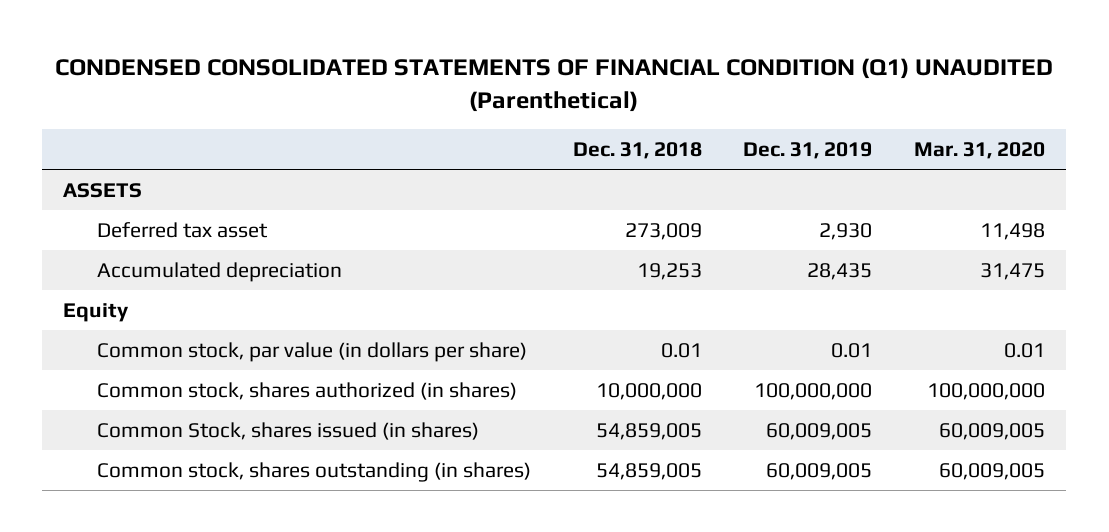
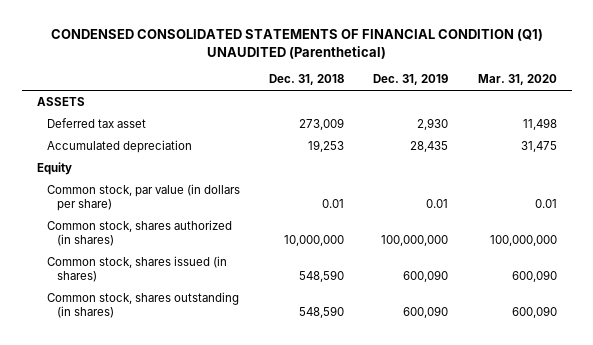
- Common Stock, shares issued (in shares) | 54,859,005 | 60,009,005 | 60,009,005
- Common stock, shares outstanding (in shares) | 54,859,005 | 60,009,005 | 60,009,005
+ Common stock, shares issued (in shares) | 548,590 | 600,090 | 600,090
+ Common stock, shares outstanding (in shares) | 548,590 | 600,090 | 600,090

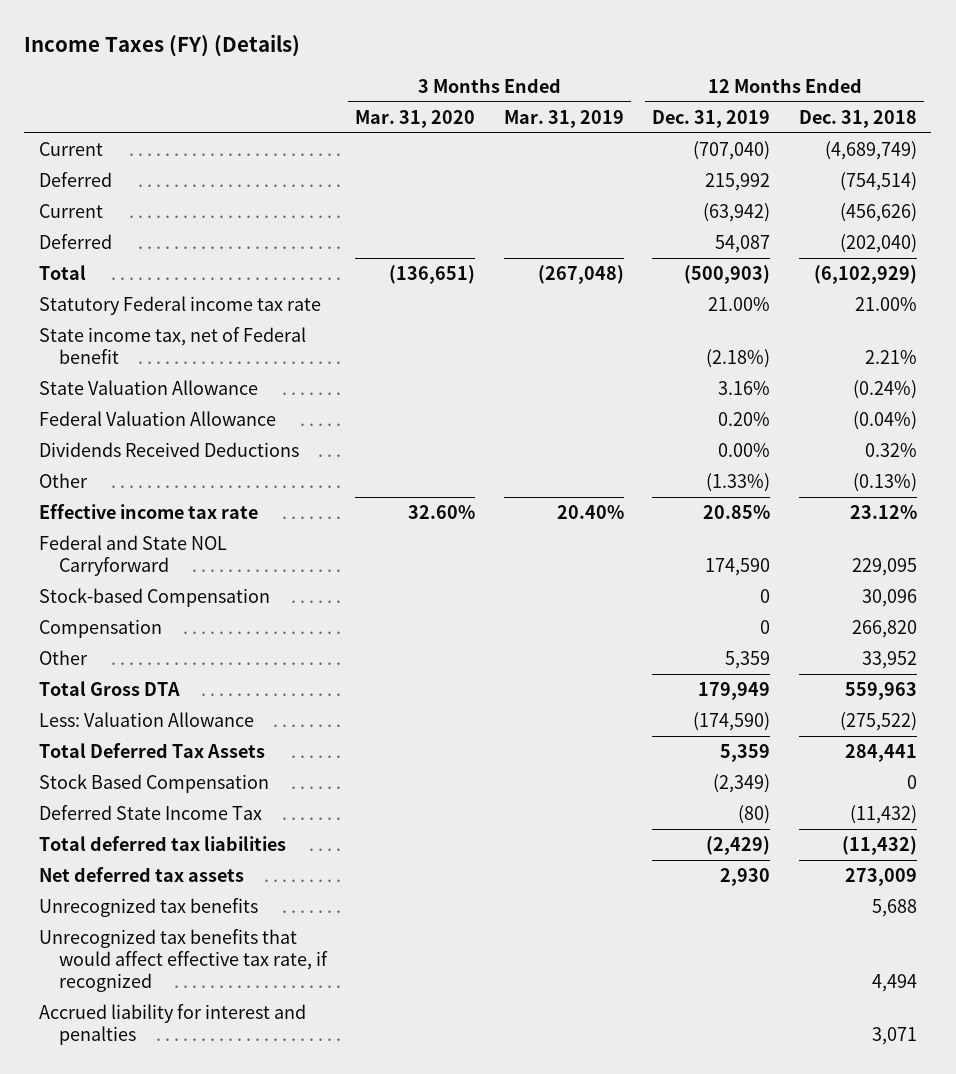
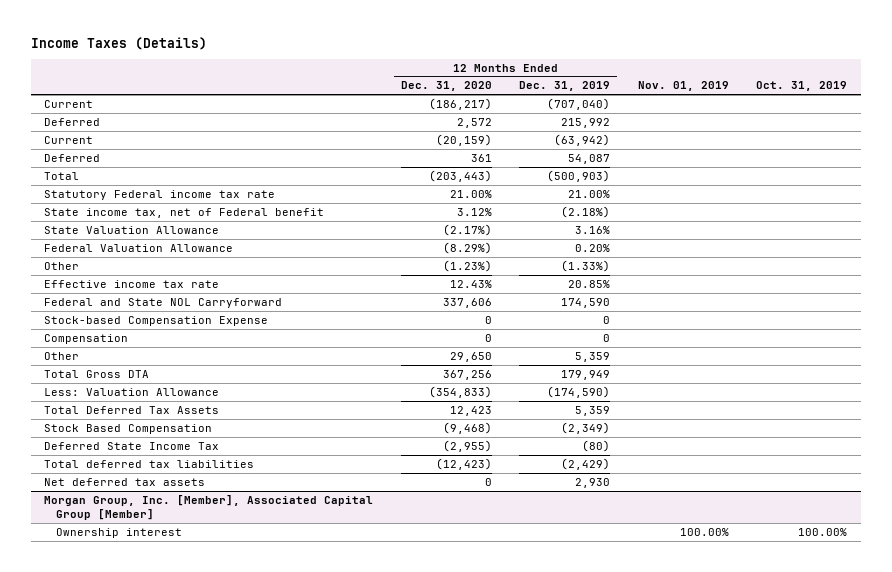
- Income Taxes (FY) (Details)
+ Income Taxes (Details)
- | 3 Months Ended Mar. 31, 2020 | 3 Months Ended Mar. 31, 2019 | 12 Months Ended Dec. 31, 2019 | 12 Months Ended Dec. 31, 2018
+ | 12 Months Ended Dec. 31, 2020 | 12 Months Ended Dec. 31, 2019 | Nov. 01, 2019 | Oct. 31, 2019
- Dividends Received Deductions | | | 0.00% | 0.32%
- Stock-based Compensation | | | 0 | 30,096
+ Stock-based Compensation Expense | 0 | 0 | |
- Unrecognized tax benefits | | | | 5,688
- Unrecognized tax benefits that would affect effective tax rate, if recognized | | | | 4,494
- Accrued liability for interest and penalties | | | | 3,071
+ Morgan Group, Inc. [Member], Associated Capital Group [Member]
+ Ownership interest | | | 100.00% | 100.00%

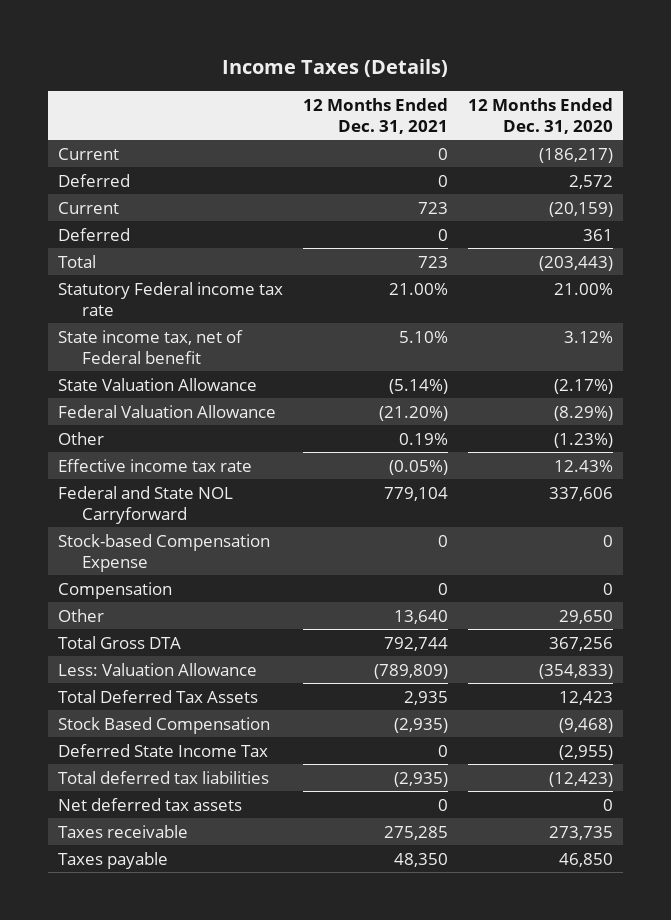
- | 12 Months Ended Dec. 31, 2020 | 12 Months Ended Dec. 31, 2019 | Nov. 01, 2019 | Oct. 31, 2019
+ | 12 Months Ended Dec. 31, 2021 | 12 Months Ended Dec. 31, 2020
- Morgan Group, Inc. [Member], Associated Capital Group [Member]
- Ownership interest | | | 100.00% | 100.00%
+ Taxes receivable | 275,285 | 273,735
+ Taxes payable | 48,350 | 46,850

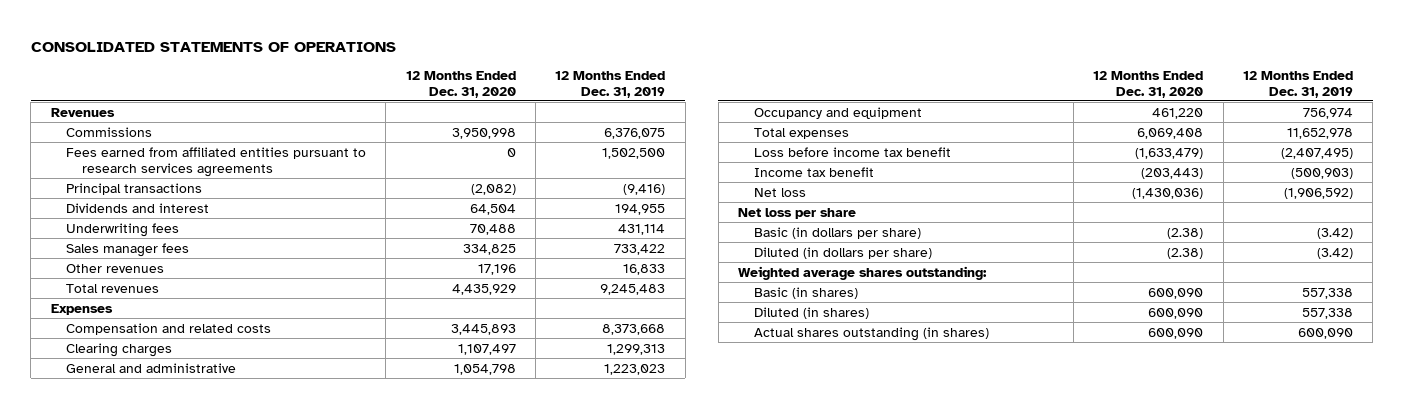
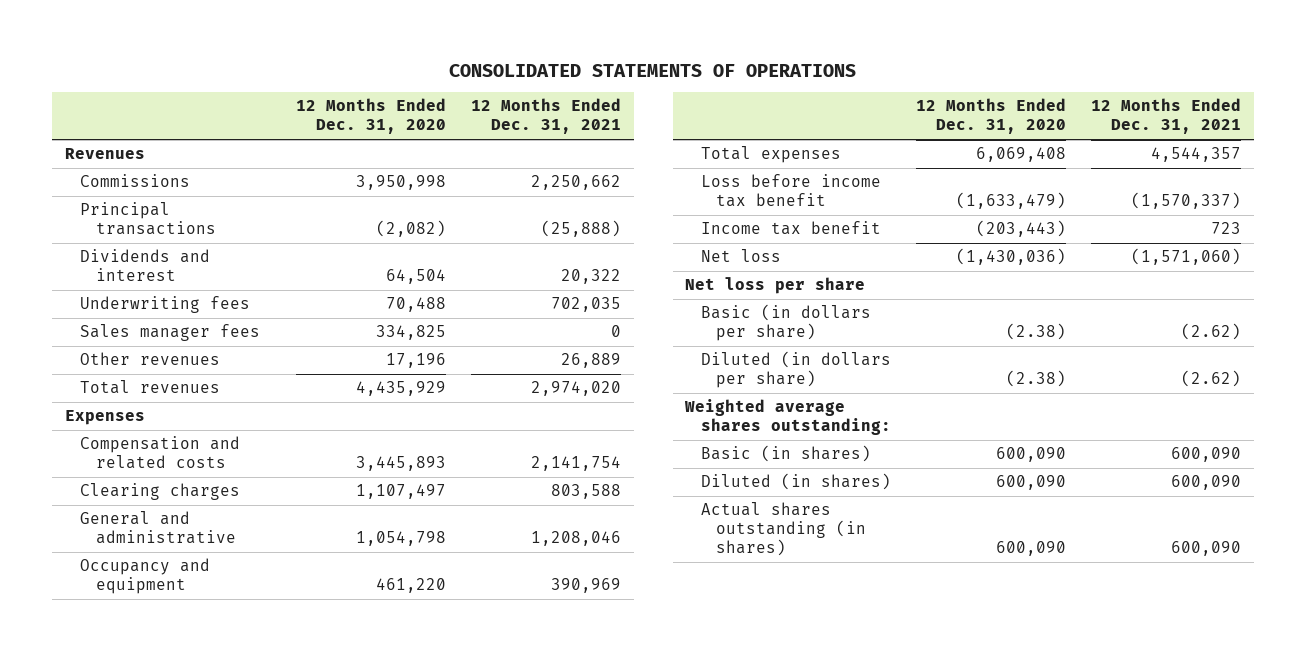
- | 12 Months Ended Dec. 31, 2020 | 12 Months Ended Dec. 31, 2019
+ | 12 Months Ended Dec. 31, 2020 | 12 Months Ended Dec. 31, 2021
- Fees earned from affiliated entities pursuant to research services agreements | 0 | 1,502,500

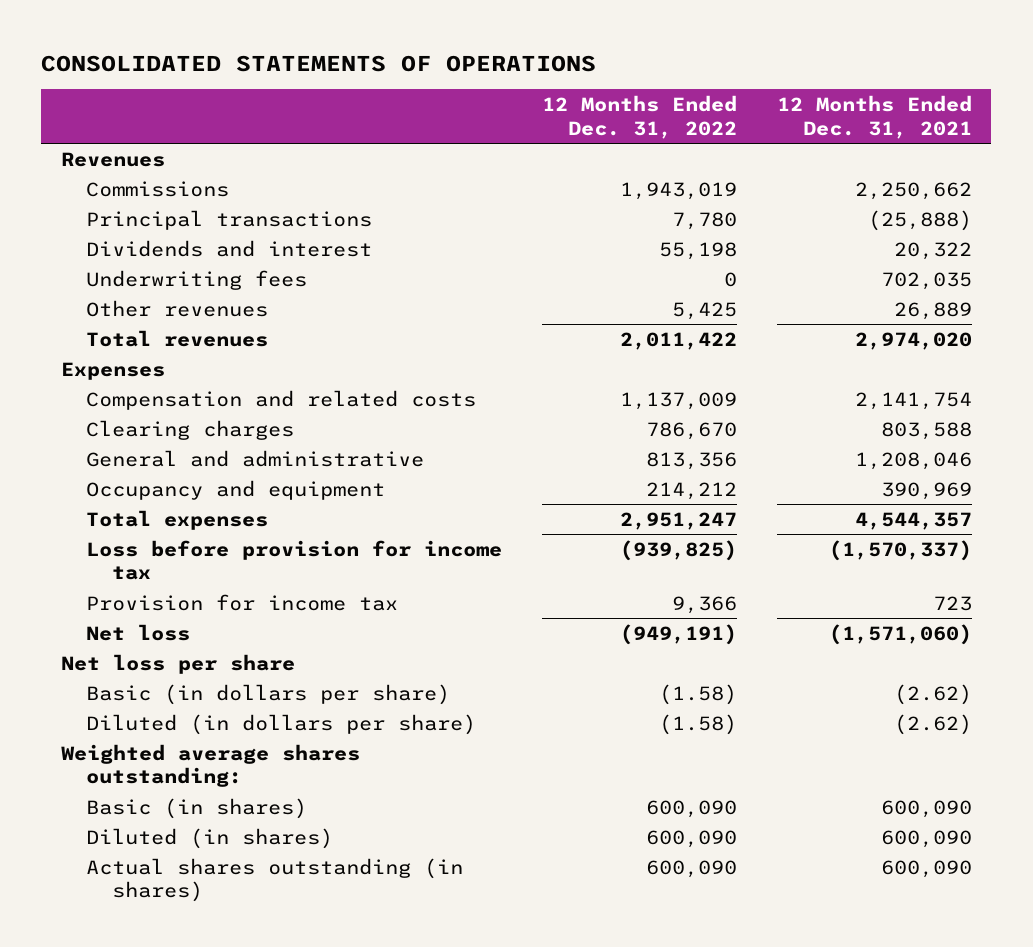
- | 12 Months Ended Dec. 31, 2020 | 12 Months Ended Dec. 31, 2021
+ | 12 Months Ended Dec. 31, 2022 | 12 Months Ended Dec. 31, 2021
- Sales manager fees | 334,825 | 0
- Loss before income tax benefit | (1,633,479) | (1,570,337)
- Income tax benefit | (203,443) | 723
+ Loss before provision for income tax | (939,825) | (1,570,337)
+ Provision for income tax | 9,366 | 723

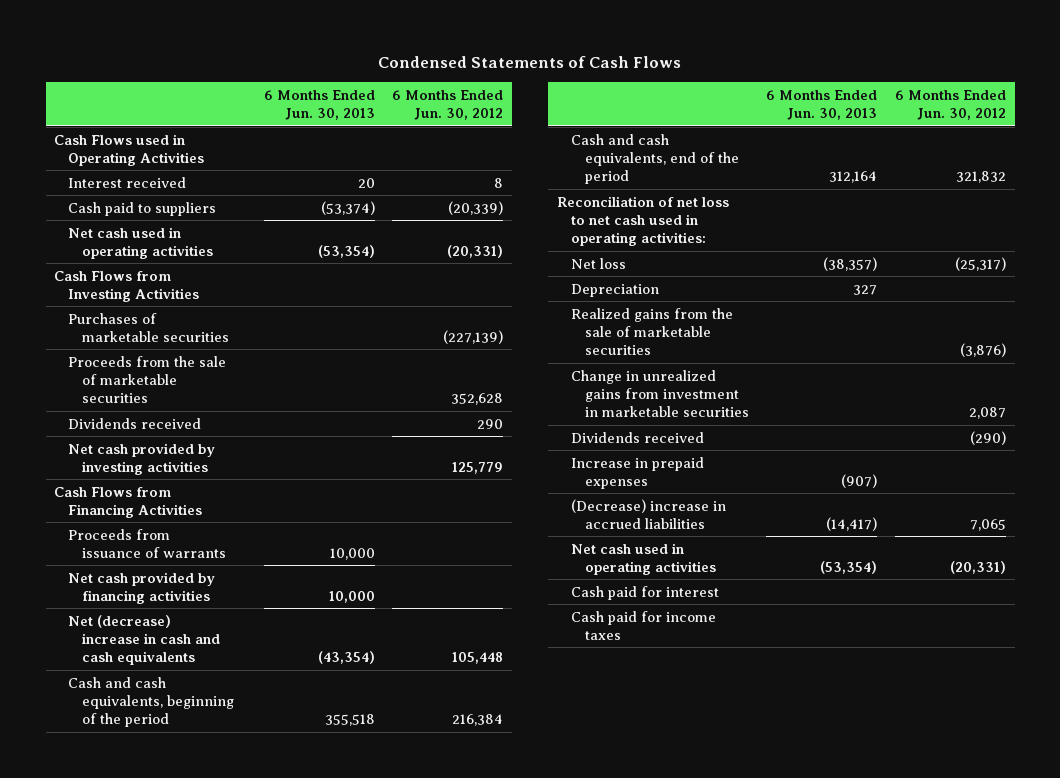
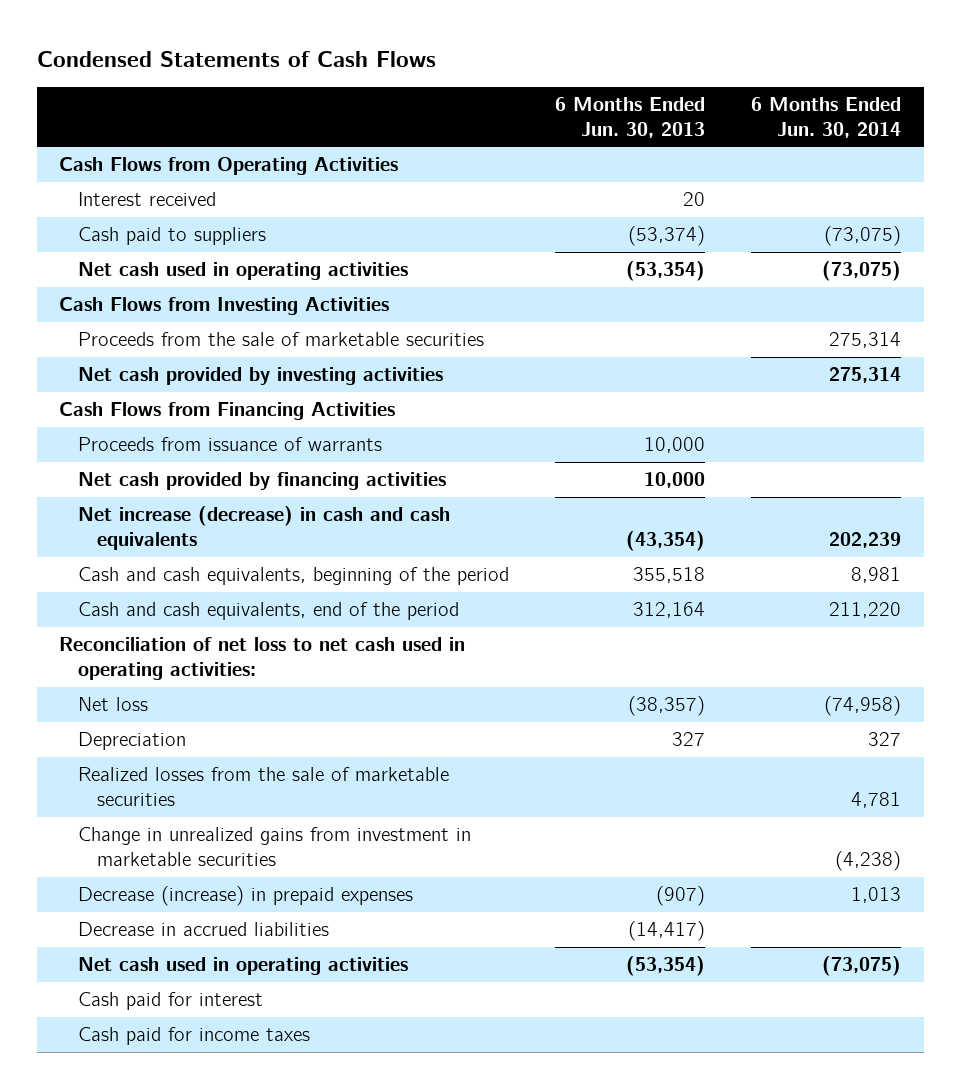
- | 6 Months Ended Jun. 30, 2013 | 6 Months Ended Jun. 30, 2012
+ | 6 Months Ended Jun. 30, 2013 | 6 Months Ended Jun. 30, 2014
- Cash Flows used in Operating Activities
+ Cash Flows from Operating Activities
- Purchases of marketable securities | | (227,139)
- Dividends received | | 290
- Net (decrease) increase in cash and cash equivalents | (43,354) | 105,448
+ Net increase (decrease) in cash and cash equivalents | (43,354) | 202,239
- Realized gains from the sale of marketable securities | | (3,876)
+ Realized losses from the sale of marketable securities | | 4,781
- Dividends received | | (290)
- Increase in prepaid expenses | (907) |
- (Decrease) increase in accrued liabilities | (14,417) | 7,065
+ Decrease (increase) in prepaid expenses | (907) | 1,013
+ Decrease in accrued liabilities | (14,417) |

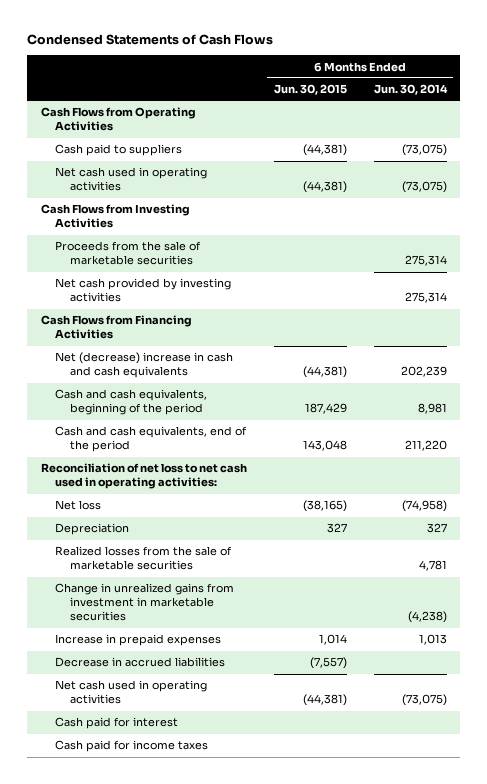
- | 6 Months Ended Jun. 30, 2013 | 6 Months Ended Jun. 30, 2014
+ | 6 Months Ended Jun. 30, 2015 | 6 Months Ended Jun. 30, 2014
- Interest received | 20 |
- Proceeds from issuance of warrants | 10,000 |
- Net cash provided by financing activities | 10,000 |
- Net increase (decrease) in cash and cash equivalents | (43,354) | 202,239
+ Net (decrease) increase in cash and cash equivalents | (44,381) | 202,239
- Decrease (increase) in prepaid expenses | (907) | 1,013
+ Increase in prepaid expenses | 1,014 | 1,013

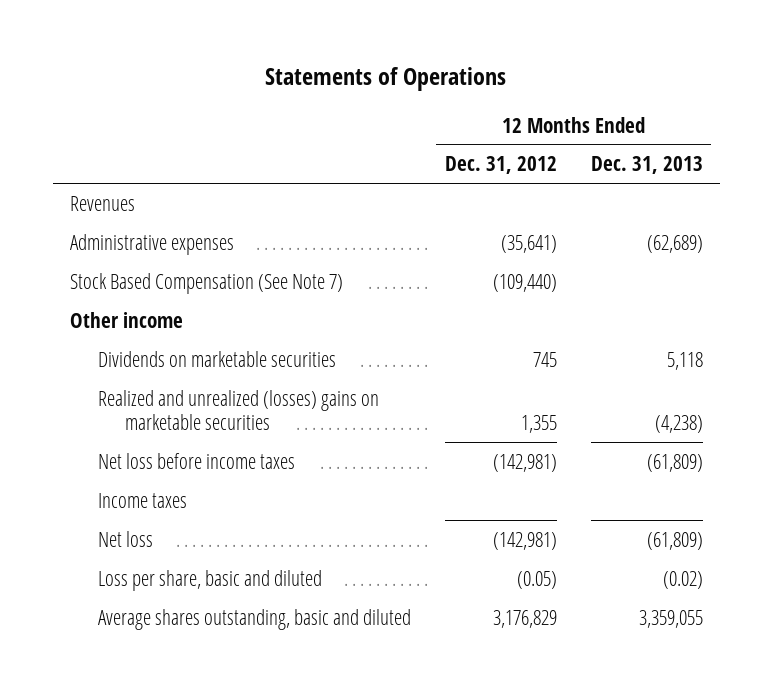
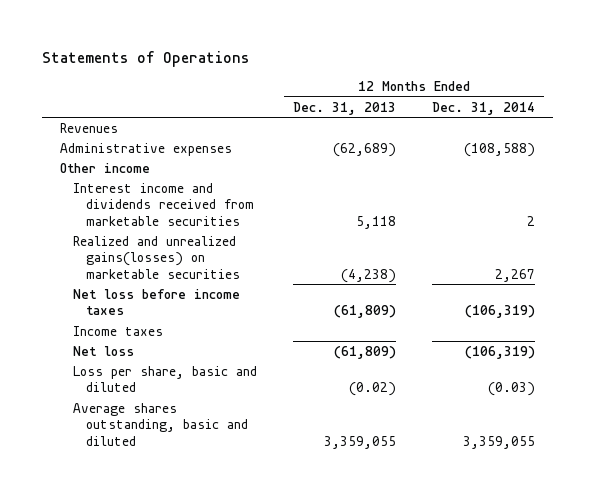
- | 12 Months Ended Dec. 31, 2012 | 12 Months Ended Dec. 31, 2013
+ | 12 Months Ended Dec. 31, 2013 | 12 Months Ended Dec. 31, 2014
- Stock Based Compensation (See Note 7) | (109,440) |
- Dividends on marketable securities | 745 | 5,118
- Realized and unrealized (losses) gains on marketable securities | 1,355 | (4,238)
+ Interest income and dividends received from marketable securities | 5,118 | 2
+ Realized and unrealized gains(losses) on marketable securities | (4,238) | 2,267

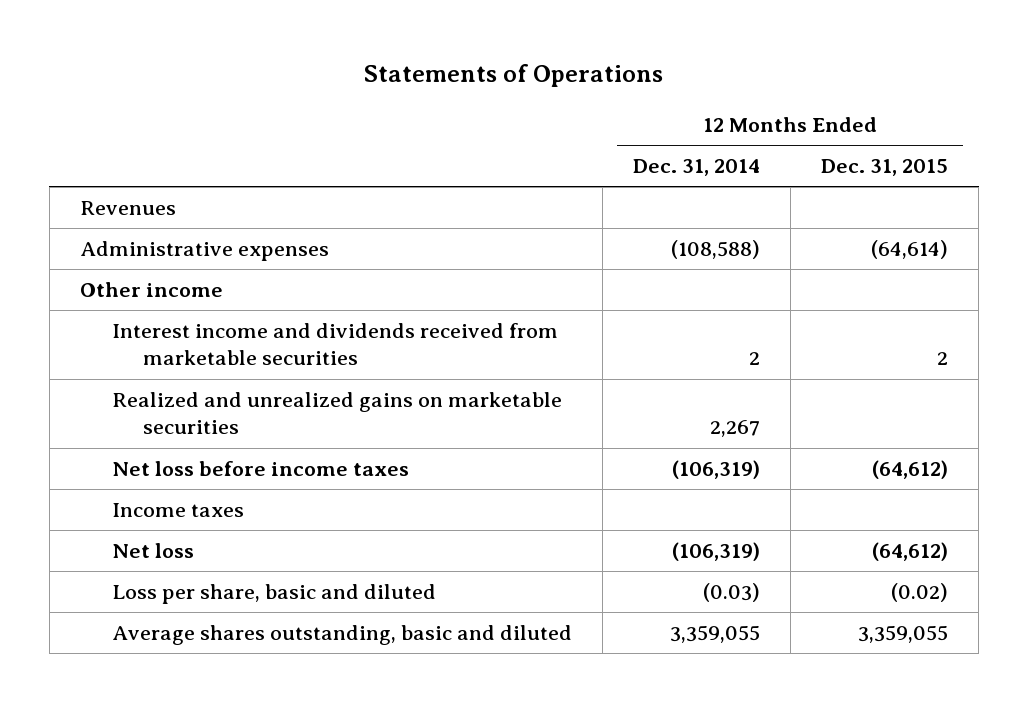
- | 12 Months Ended Dec. 31, 2013 | 12 Months Ended Dec. 31, 2014
+ | 12 Months Ended Dec. 31, 2014 | 12 Months Ended Dec. 31, 2015
- Realized and unrealized gains(losses) on marketable securities | (4,238) | 2,267
+ Realized and unrealized gains on marketable securities | 2,267 |

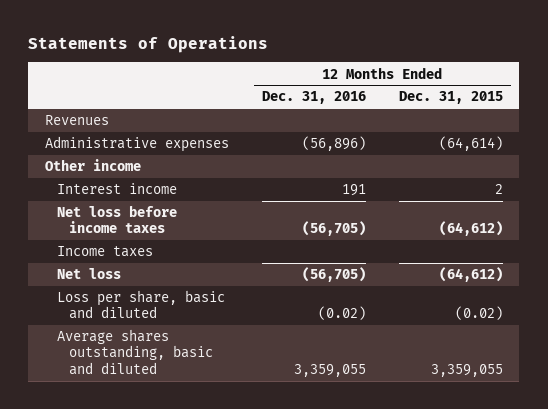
- | 12 Months Ended Dec. 31, 2014 | 12 Months Ended Dec. 31, 2015
+ | 12 Months Ended Dec. 31, 2016 | 12 Months Ended Dec. 31, 2015
- Interest income and dividends received from marketable securities | 2 | 2
- Realized and unrealized gains on marketable securities | 2,267 |
+ Interest income | 191 | 2

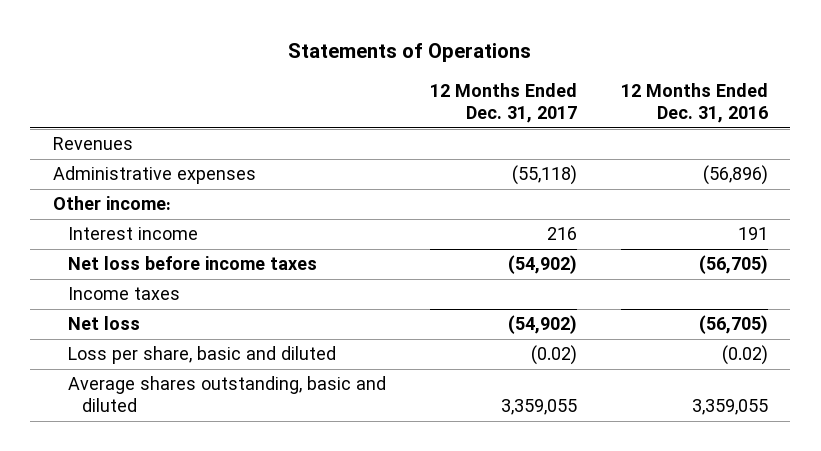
- | 12 Months Ended Dec. 31, 2016 | 12 Months Ended Dec. 31, 2015
+ | 12 Months Ended Dec. 31, 2017 | 12 Months Ended Dec. 31, 2016
- Other income
+ Other income:

